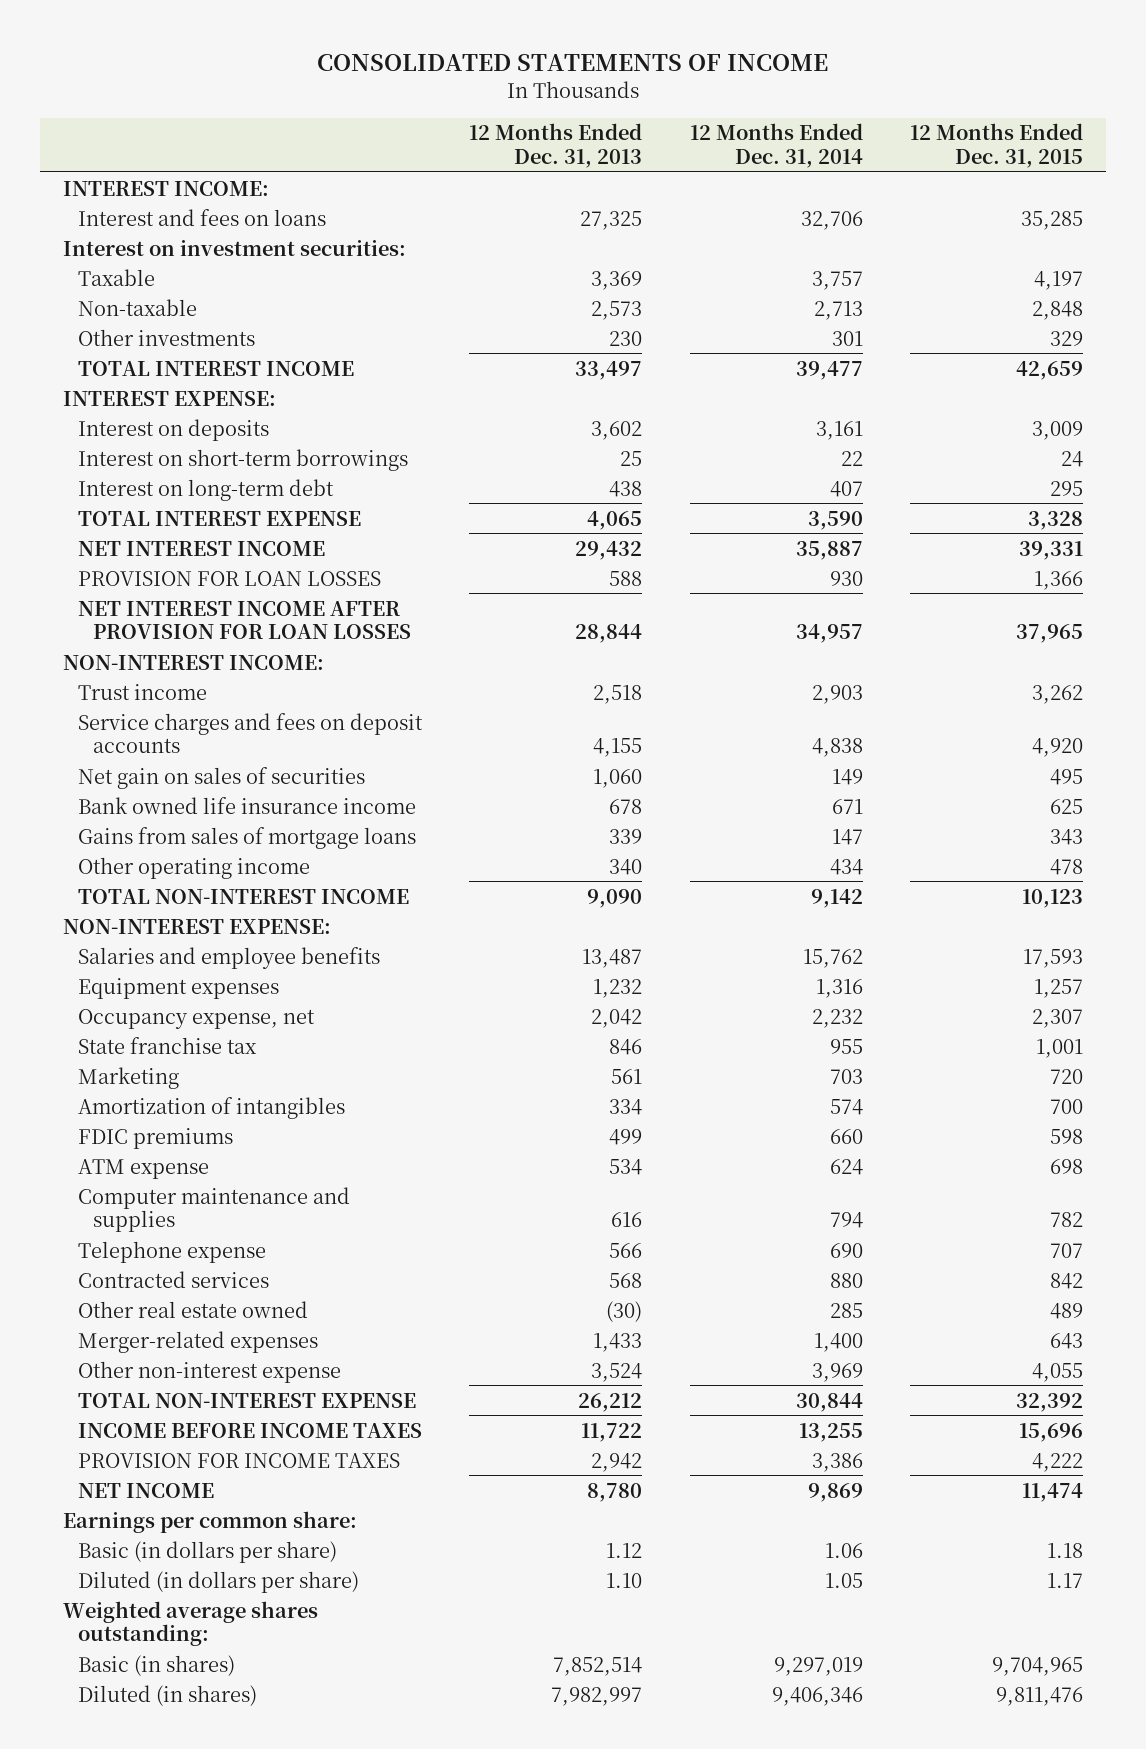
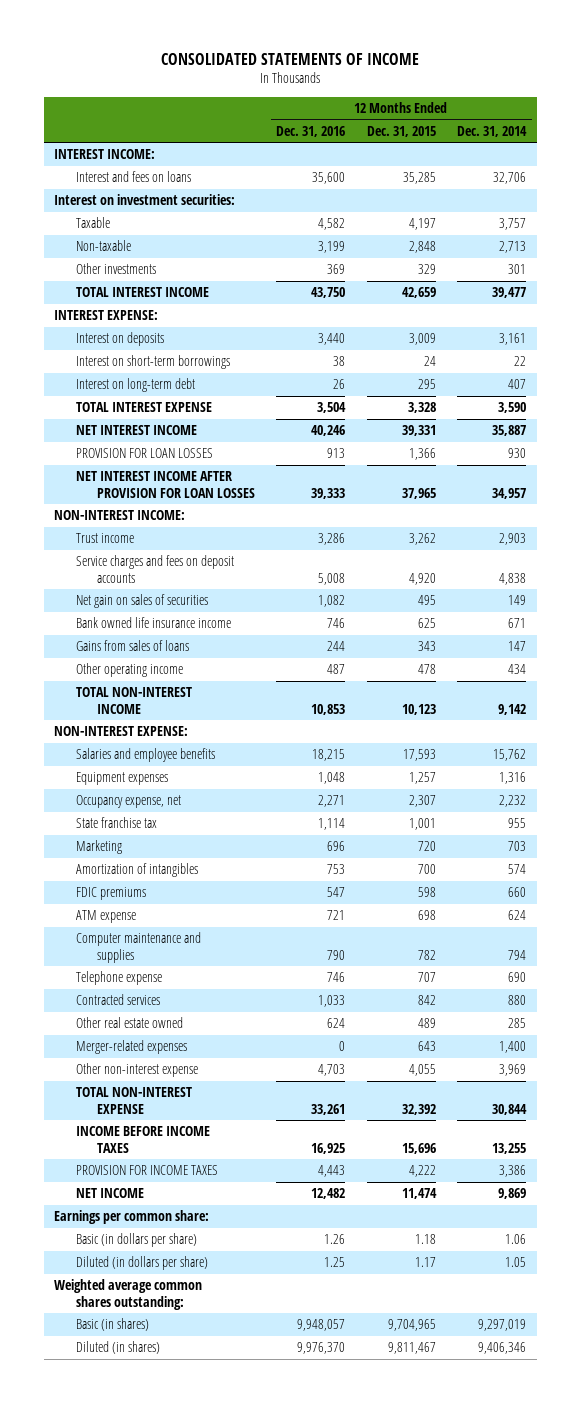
- | 12 Months Ended Dec. 31, 2013 | 12 Months Ended Dec. 31, 2014 | 12 Months Ended Dec. 31, 2015
+ | 12 Months Ended Dec. 31, 2016 | 12 Months Ended Dec. 31, 2015 | 12 Months Ended Dec. 31, 2014
- Gains from sales of mortgage loans | 339 | 147 | 343
+ Gains from sales of loans | 244 | 343 | 147
- Weighted average shares outstanding:
+ Weighted average common shares outstanding:
- Diluted (in shares) | 7,982,997 | 9,406,346 | 9,811,476
+ Diluted (in shares) | 9,976,370 | 9,811,467 | 9,406,346

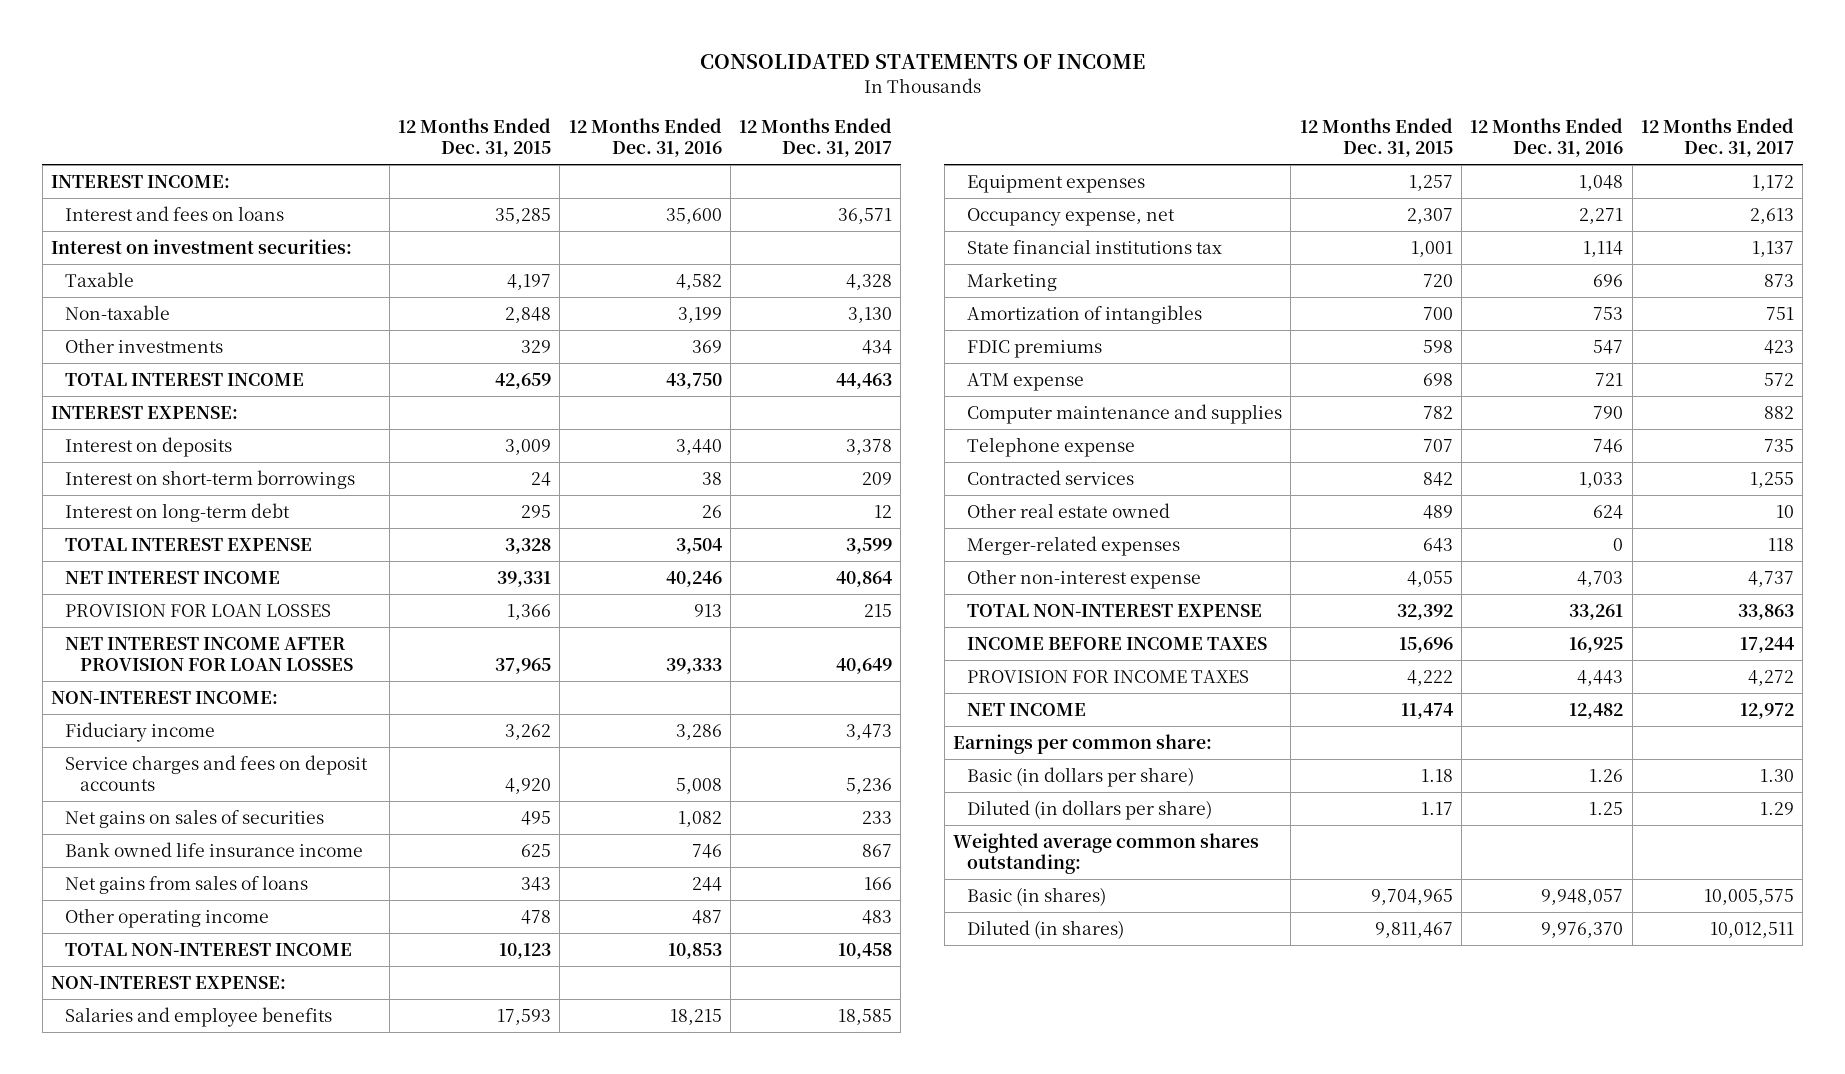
- | 12 Months Ended Dec. 31, 2016 | 12 Months Ended Dec. 31, 2015 | 12 Months Ended Dec. 31, 2014
+ | 12 Months Ended Dec. 31, 2015 | 12 Months Ended Dec. 31, 2016 | 12 Months Ended Dec. 31, 2017
- Trust income | 3,286 | 3,262 | 2,903
+ Fiduciary income | 3,262 | 3,286 | 3,473
- Net gain on sales of securities | 1,082 | 495 | 149
+ Net gains on sales of securities | 495 | 1,082 | 233
- Gains from sales of loans | 244 | 343 | 147
+ Net gains from sales of loans | 343 | 244 | 166
- State franchise tax | 1,114 | 1,001 | 955
+ State financial institutions tax | 1,001 | 1,114 | 1,137

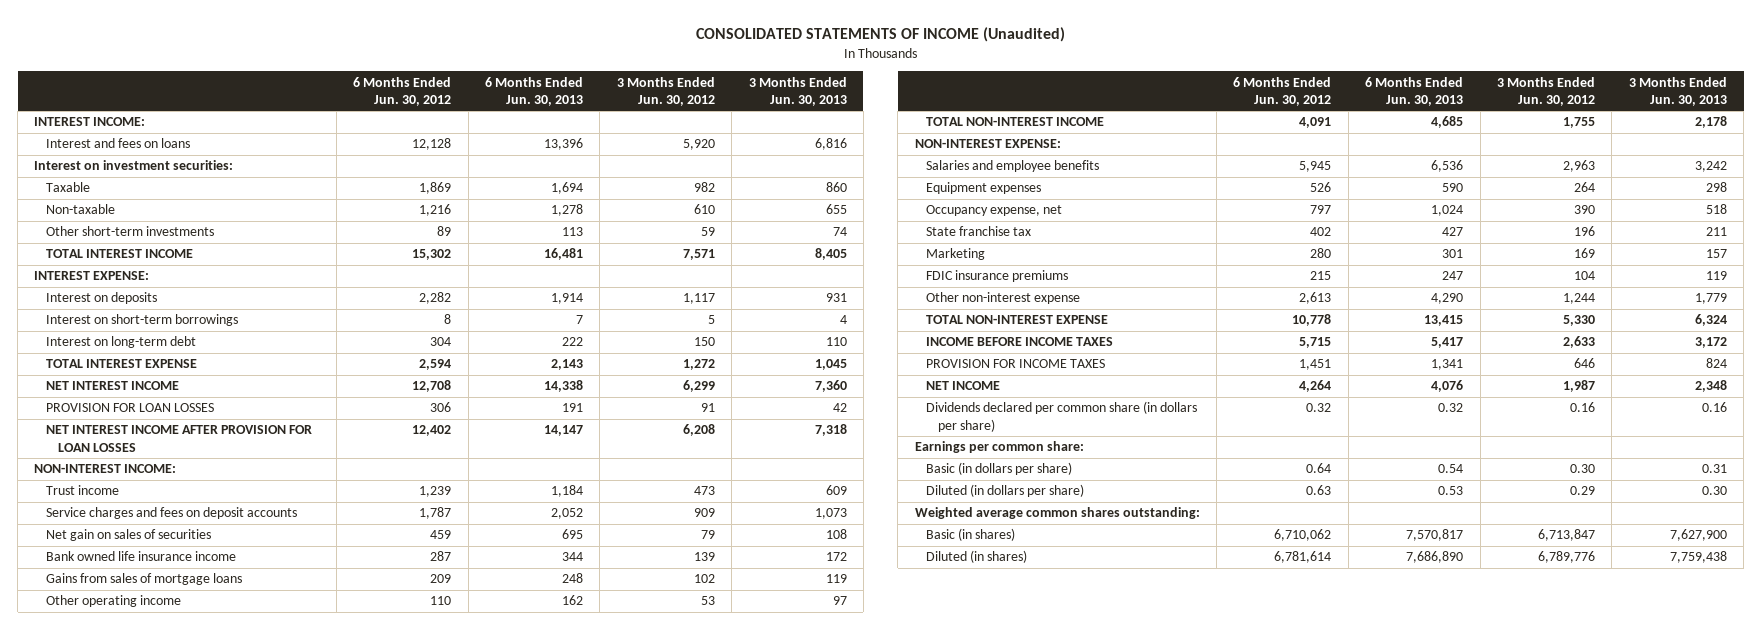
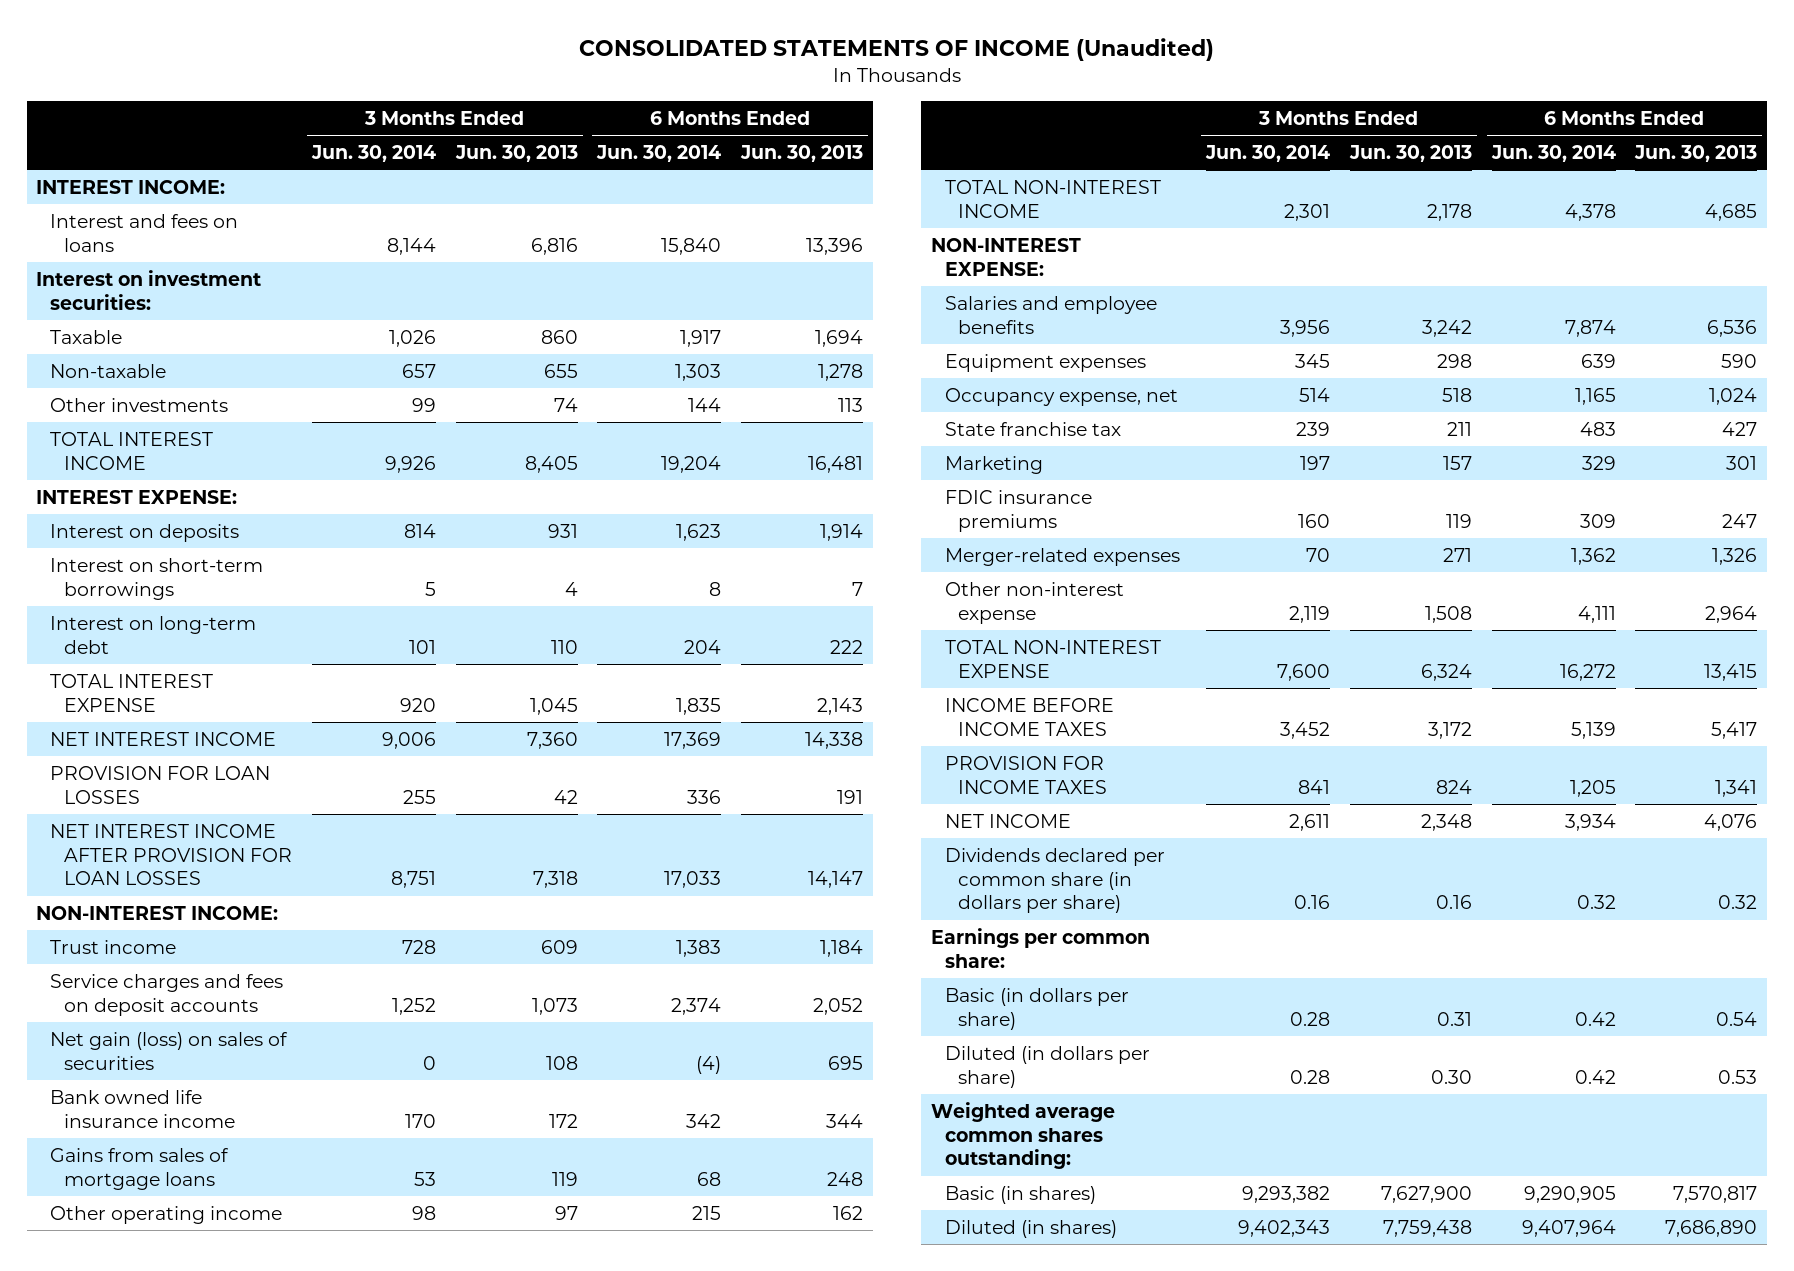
- | 6 Months Ended Jun. 30, 2012 | 6 Months Ended Jun. 30, 2013 | 3 Months Ended Jun. 30, 2012 | 3 Months Ended Jun. 30, 2013
+ | 3 Months Ended Jun. 30, 2014 | 3 Months Ended Jun. 30, 2013 | 6 Months Ended Jun. 30, 2014 | 6 Months Ended Jun. 30, 2013
- Other short-term investments | 89 | 113 | 59 | 74
+ Other investments | 99 | 74 | 144 | 113
- Net gain on sales of securities | 459 | 695 | 79 | 108
+ Net gain (loss) on sales of securities | 0 | 108 | (4) | 695
- Other non-interest expense | 2,613 | 4,290 | 1,244 | 1,779
+ Merger-related expenses | 70 | 271 | 1,362 | 1,326
+ Other non-interest expense | 2,119 | 1,508 | 4,111 | 2,964

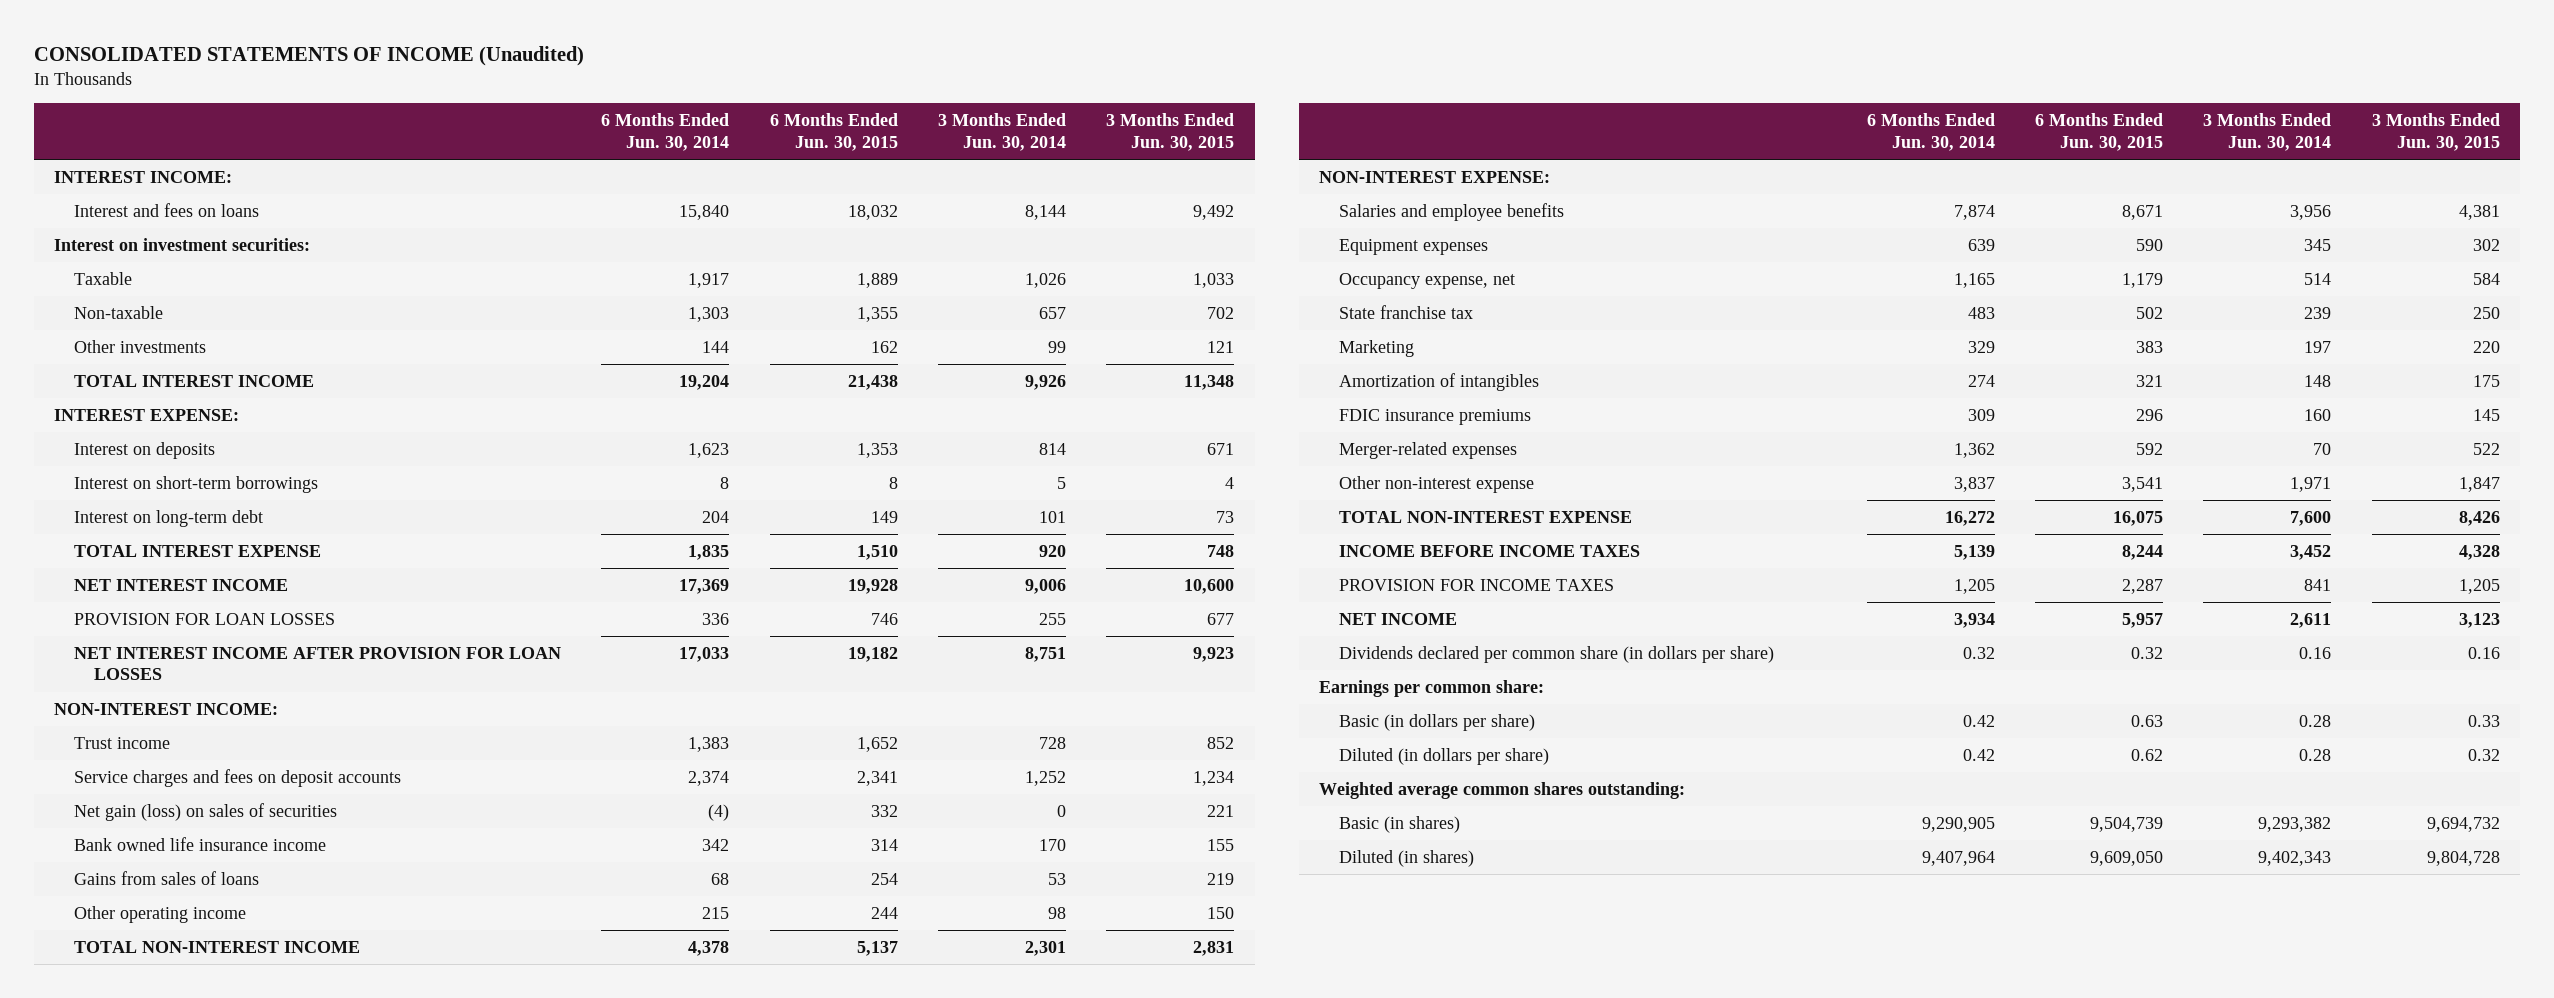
- | 3 Months Ended Jun. 30, 2014 | 3 Months Ended Jun. 30, 2013 | 6 Months Ended Jun. 30, 2014 | 6 Months Ended Jun. 30, 2013
+ | 6 Months Ended Jun. 30, 2014 | 6 Months Ended Jun. 30, 2015 | 3 Months Ended Jun. 30, 2014 | 3 Months Ended Jun. 30, 2015
- Gains from sales of mortgage loans | 53 | 119 | 68 | 248
+ Gains from sales of loans | 68 | 254 | 53 | 219
+ Amortization of intangibles | 274 | 321 | 148 | 175
- Other non-interest expense | 2,119 | 1,508 | 4,111 | 2,964
+ Other non-interest expense | 3,837 | 3,541 | 1,971 | 1,847

